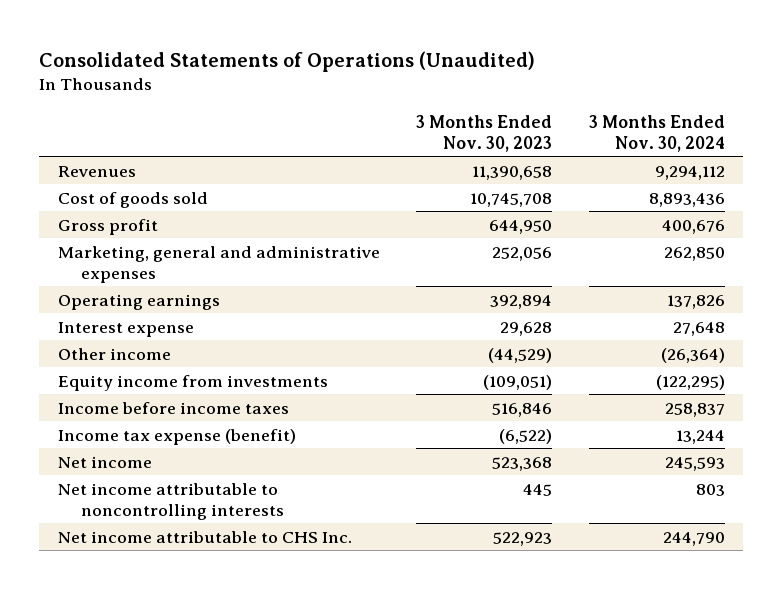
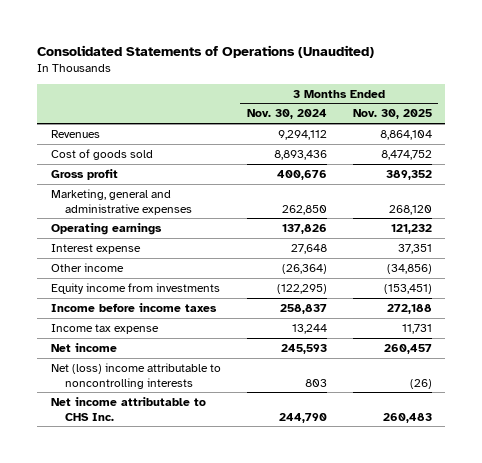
- | 3 Months Ended Nov. 30, 2023 | 3 Months Ended Nov. 30, 2024
+ | 3 Months Ended Nov. 30, 2024 | 3 Months Ended Nov. 30, 2025
- Income tax expense (benefit) | (6,522) | 13,244
+ Income tax expense | 13,244 | 11,731
- Net income attributable to noncontrolling interests | 445 | 803
+ Net (loss) income attributable to noncontrolling interests | 803 | (26)

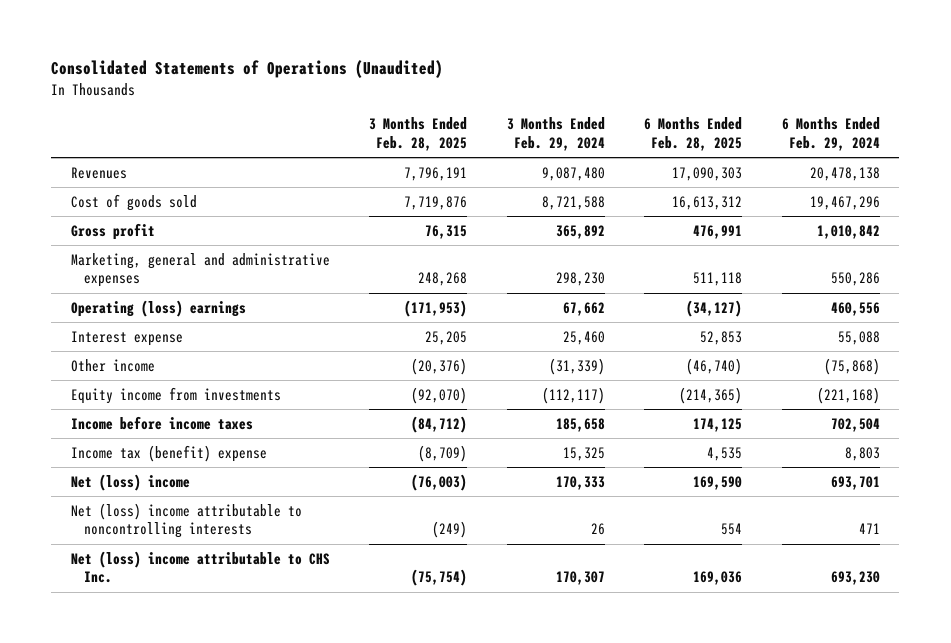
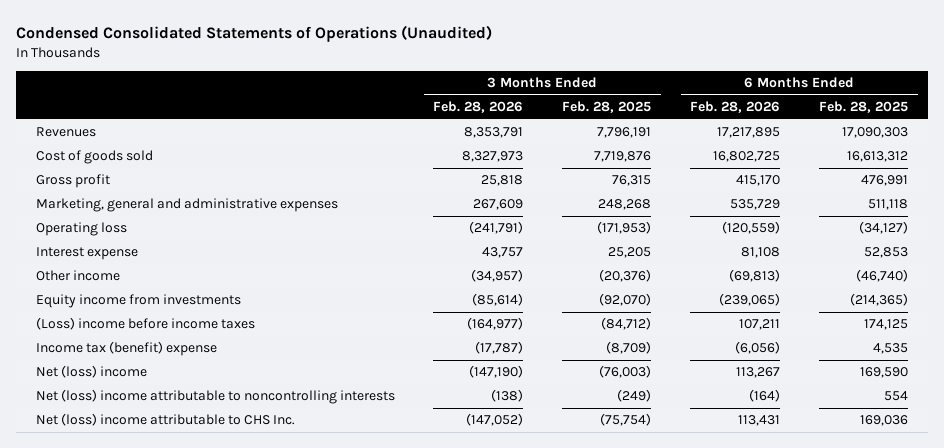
- Consolidated Statements of Operations (Unaudited)
+ Condensed Consolidated Statements of Operations (Unaudited)
- | 3 Months Ended Feb. 28, 2025 | 3 Months Ended Feb. 29, 2024 | 6 Months Ended Feb. 28, 2025 | 6 Months Ended Feb. 29, 2024
+ | 3 Months Ended Feb. 28, 2026 | 3 Months Ended Feb. 28, 2025 | 6 Months Ended Feb. 28, 2026 | 6 Months Ended Feb. 28, 2025
- Operating (loss) earnings | (171,953) | 67,662 | (34,127) | 460,556
+ Operating loss | (241,791) | (171,953) | (120,559) | (34,127)
- Income before income taxes | (84,712) | 185,658 | 174,125 | 702,504
+ (Loss) income before income taxes | (164,977) | (84,712) | 107,211 | 174,125

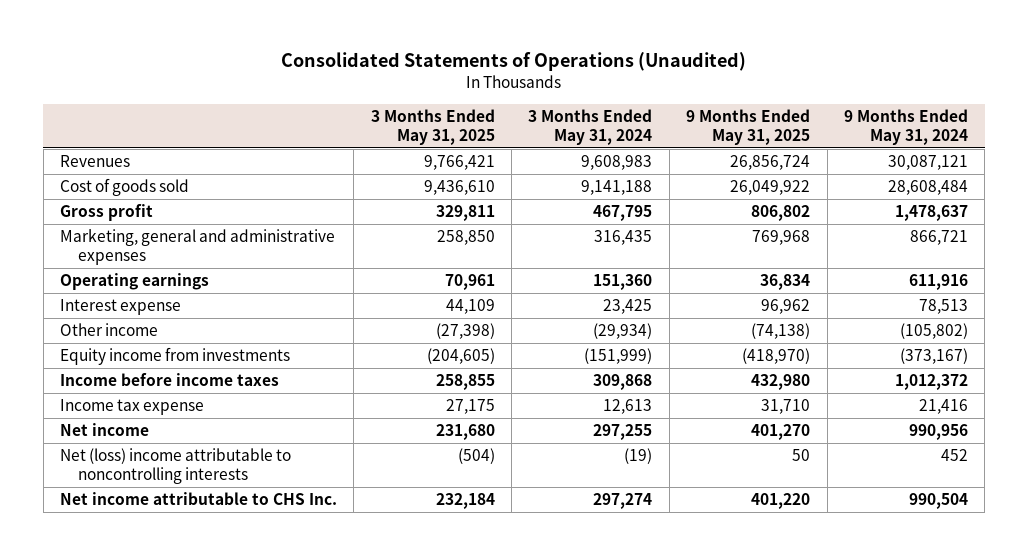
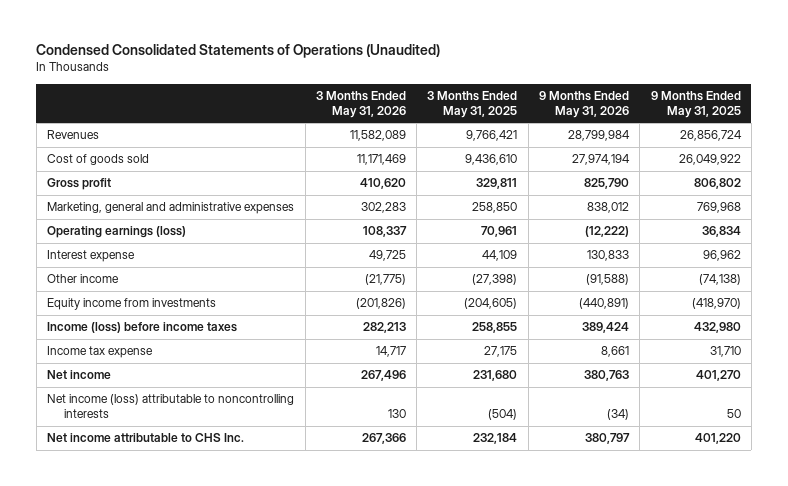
- Consolidated Statements of Operations (Unaudited)
+ Condensed Consolidated Statements of Operations (Unaudited)
- | 3 Months Ended May 31, 2025 | 3 Months Ended May 31, 2024 | 9 Months Ended May 31, 2025 | 9 Months Ended May 31, 2024
+ | 3 Months Ended May 31, 2026 | 3 Months Ended May 31, 2025 | 9 Months Ended May 31, 2026 | 9 Months Ended May 31, 2025
- Operating earnings | 70,961 | 151,360 | 36,834 | 611,916
+ Operating earnings (loss) | 108,337 | 70,961 | (12,222) | 36,834
- Income before income taxes | 258,855 | 309,868 | 432,980 | 1,012,372
+ Income (loss) before income taxes | 282,213 | 258,855 | 389,424 | 432,980
- Net (loss) income attributable to noncontrolling interests | (504) | (19) | 50 | 452
+ Net income (loss) attributable to noncontrolling interests | 130 | (504) | (34) | 50

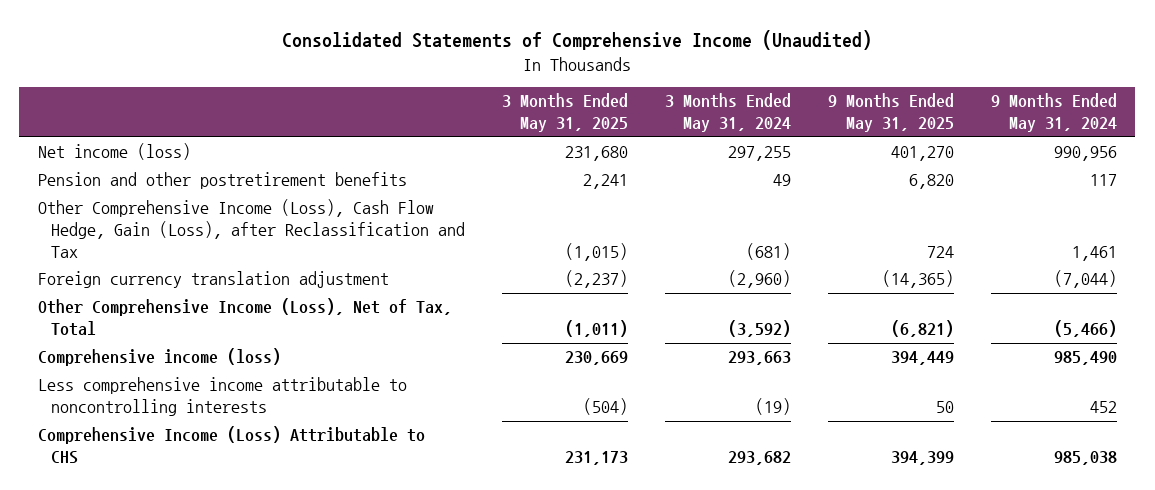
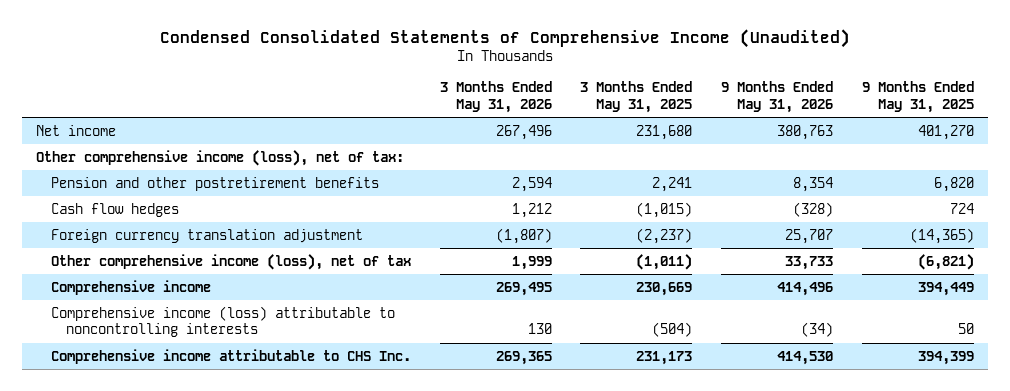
- Consolidated Statements of Comprehensive Income (Unaudited)
+ Condensed Consolidated Statements of Comprehensive Income (Unaudited)
- | 3 Months Ended May 31, 2025 | 3 Months Ended May 31, 2024 | 9 Months Ended May 31, 2025 | 9 Months Ended May 31, 2024
+ | 3 Months Ended May 31, 2026 | 3 Months Ended May 31, 2025 | 9 Months Ended May 31, 2026 | 9 Months Ended May 31, 2025
- Net income (loss) | 231,680 | 297,255 | 401,270 | 990,956
+ Net income | 267,496 | 231,680 | 380,763 | 401,270
+ Other comprehensive income (loss), net of tax:
- Other Comprehensive Income (Loss), Cash Flow Hedge, Gain (Loss), after Reclassification and Tax | (1,015) | (681) | 724 | 1,461
+ Cash flow hedges | 1,212 | (1,015) | (328) | 724
- Other Comprehensive Income (Loss), Net of Tax, Total | (1,011) | (3,592) | (6,821) | (5,466)
- Comprehensive income (loss) | 230,669 | 293,663 | 394,449 | 985,490
- Less comprehensive income attributable to noncontrolling interests | (504) | (19) | 50 | 452
- Comprehensive Income (Loss) Attributable to CHS | 231,173 | 293,682 | 394,399 | 985,038
+ Other comprehensive income (loss), net of tax | 1,999 | (1,011) | 33,733 | (6,821)
+ Comprehensive income | 269,495 | 230,669 | 414,496 | 394,449
+ Comprehensive income (loss) attributable to noncontrolling interests | 130 | (504) | (34) | 50
+ Comprehensive income attributable to CHS Inc. | 269,365 | 231,173 | 414,530 | 394,399

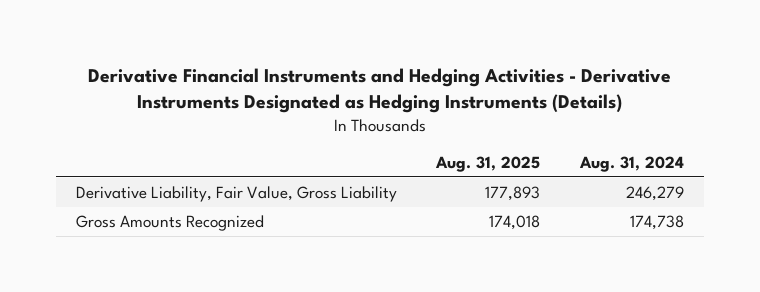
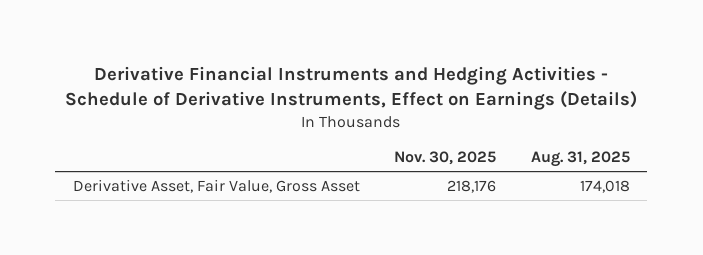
- Derivative Financial Instruments and Hedging Activities - Derivative Instruments Designated as Hedging Instruments (Details)
+ Derivative Financial Instruments and Hedging Activities - Schedule of Derivative Instruments, Effect on Earnings (Details)
- | Aug. 31, 2025 | Aug. 31, 2024
+ | Nov. 30, 2025 | Aug. 31, 2025
- Derivative Liability, Fair Value, Gross Liability | 177,893 | 246,279
- Gross Amounts Recognized | 174,018 | 174,738
+ Derivative Asset, Fair Value, Gross Asset | 218,176 | 174,018

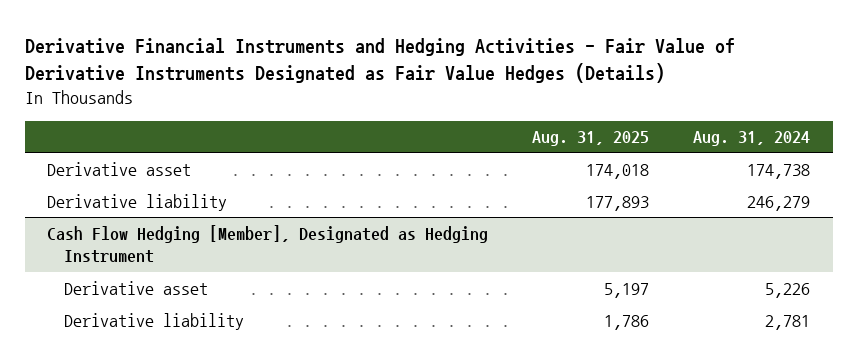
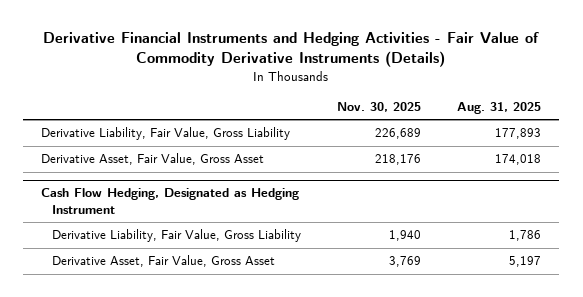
- Derivative Financial Instruments and Hedging Activities - Fair Value of Derivative Instruments Designated as Fair Value Hedges (Details)
+ Derivative Financial Instruments and Hedging Activities - Fair Value of Commodity Derivative Instruments (Details)
- | Aug. 31, 2025 | Aug. 31, 2024
+ | Nov. 30, 2025 | Aug. 31, 2025
- Derivative asset | 174,018 | 174,738
- Derivative liability | 177,893 | 246,279
- Cash Flow Hedging [Member], Designated as Hedging Instrument
- Derivative asset | 5,197 | 5,226
- Derivative liability | 1,786 | 2,781
+ Derivative Liability, Fair Value, Gross Liability | 226,689 | 177,893
+ Derivative Asset, Fair Value, Gross Asset | 218,176 | 174,018
+ Cash Flow Hedging, Designated as Hedging Instrument
+ Derivative Liability, Fair Value, Gross Liability | 1,940 | 1,786
+ Derivative Asset, Fair Value, Gross Asset | 3,769 | 5,197

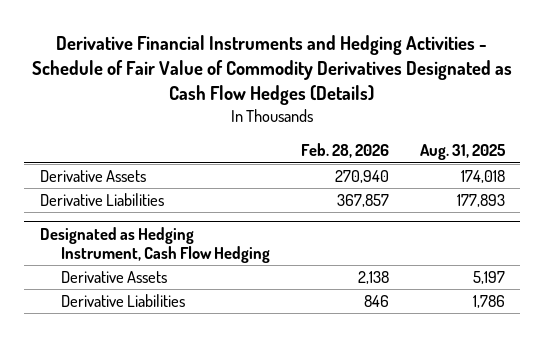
- Derivative Financial Instruments and Hedging Activities - Fair Value of Commodity Derivative Instruments (Details)
+ Derivative Financial Instruments and Hedging Activities - Schedule of Fair Value of Commodity Derivatives Designated as Cash Flow Hedges (Details)
- | Nov. 30, 2025 | Aug. 31, 2025
+ | Feb. 28, 2026 | Aug. 31, 2025
- Derivative Liability, Fair Value, Gross Liability | 226,689 | 177,893
- Derivative Asset, Fair Value, Gross Asset | 218,176 | 174,018
- Cash Flow Hedging, Designated as Hedging Instrument
- Derivative Liability, Fair Value, Gross Liability | 1,940 | 1,786
- Derivative Asset, Fair Value, Gross Asset | 3,769 | 5,197
+ Derivative Assets | 270,940 | 174,018
+ Derivative Liabilities | 367,857 | 177,893
+ Designated as Hedging Instrument, Cash Flow Hedging
+ Derivative Assets | 2,138 | 5,197
+ Derivative Liabilities | 846 | 1,786

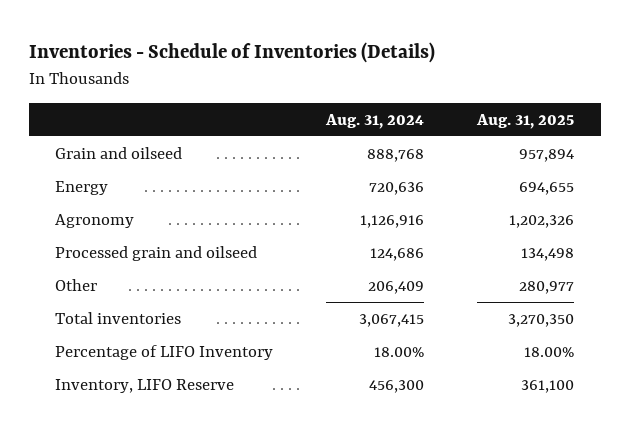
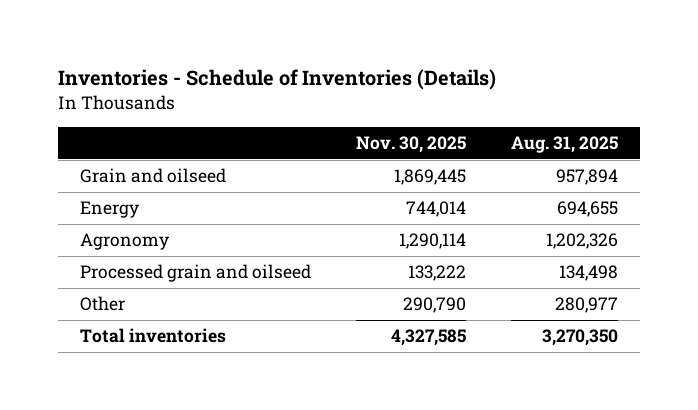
- | Aug. 31, 2024 | Aug. 31, 2025
+ | Nov. 30, 2025 | Aug. 31, 2025
- Percentage of LIFO Inventory | 18.00% | 18.00%
- Inventory, LIFO Reserve | 456,300 | 361,100

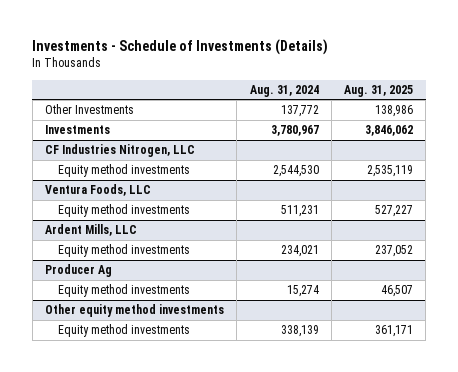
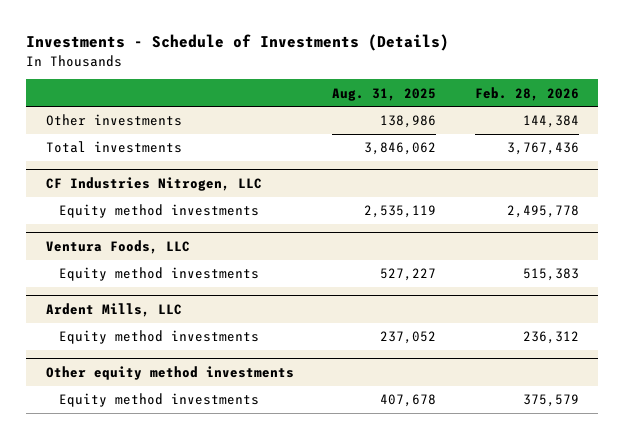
- | Aug. 31, 2024 | Aug. 31, 2025
+ | Aug. 31, 2025 | Feb. 28, 2026
- Other Investments | 137,772 | 138,986
- Investments | 3,780,967 | 3,846,062
+ Other investments | 138,986 | 144,384
+ Total investments | 3,846,062 | 3,767,436
- Producer Ag
- Equity method investments | 15,274 | 46,507
@ Other equity method investments
- Equity method investments | 338,139 | 361,171
+ Equity method investments | 407,678 | 375,579

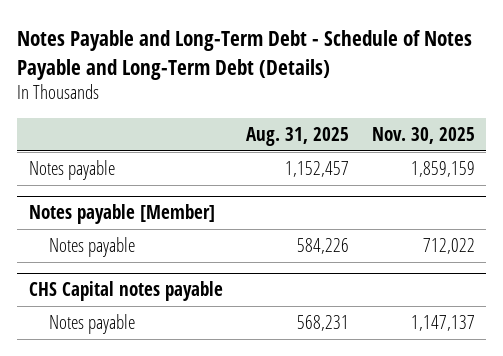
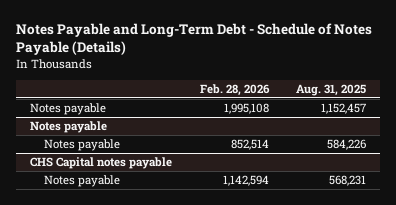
- Notes Payable and Long-Term Debt - Schedule of Notes Payable and Long-Term Debt (Details)
+ Notes Payable and Long-Term Debt - Schedule of Notes Payable (Details)
- | Aug. 31, 2025 | Nov. 30, 2025
+ | Feb. 28, 2026 | Aug. 31, 2025
- Notes payable [Member]
+ Notes payable

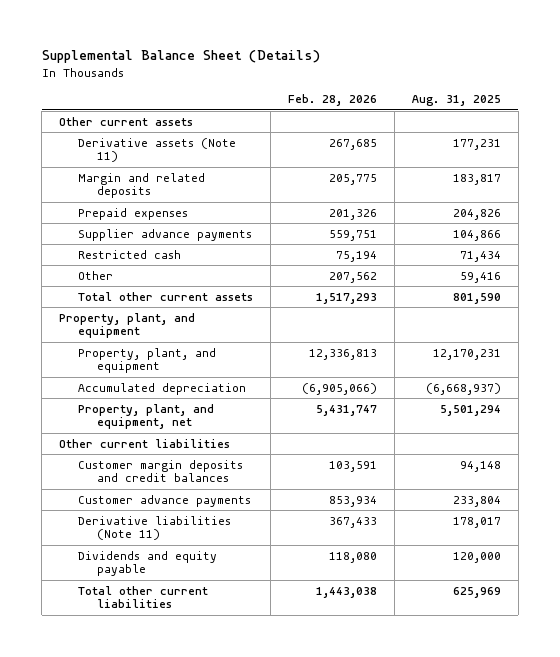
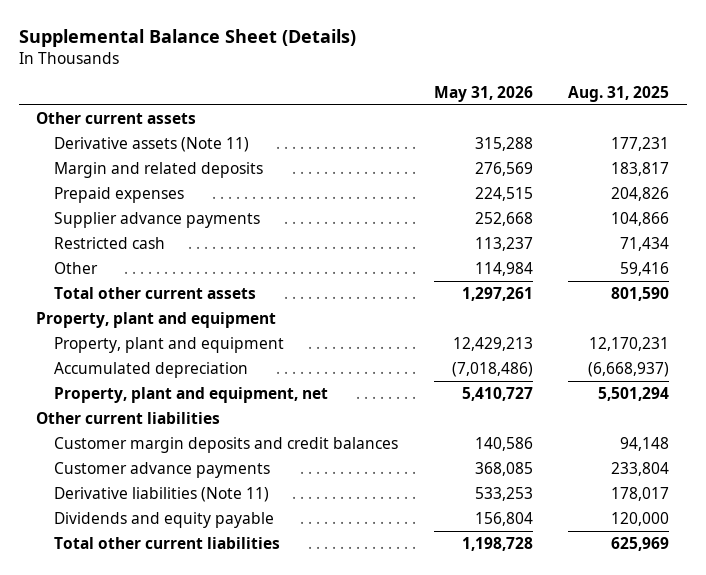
- | Feb. 28, 2026 | Aug. 31, 2025
+ | May 31, 2026 | Aug. 31, 2025
- Property, plant, and equipment
- Property, plant, and equipment | 12,336,813 | 12,170,231
+ Property, plant and equipment
+ Property, plant and equipment | 12,429,213 | 12,170,231
- Property, plant, and equipment, net | 5,431,747 | 5,501,294
+ Property, plant and equipment, net | 5,410,727 | 5,501,294

